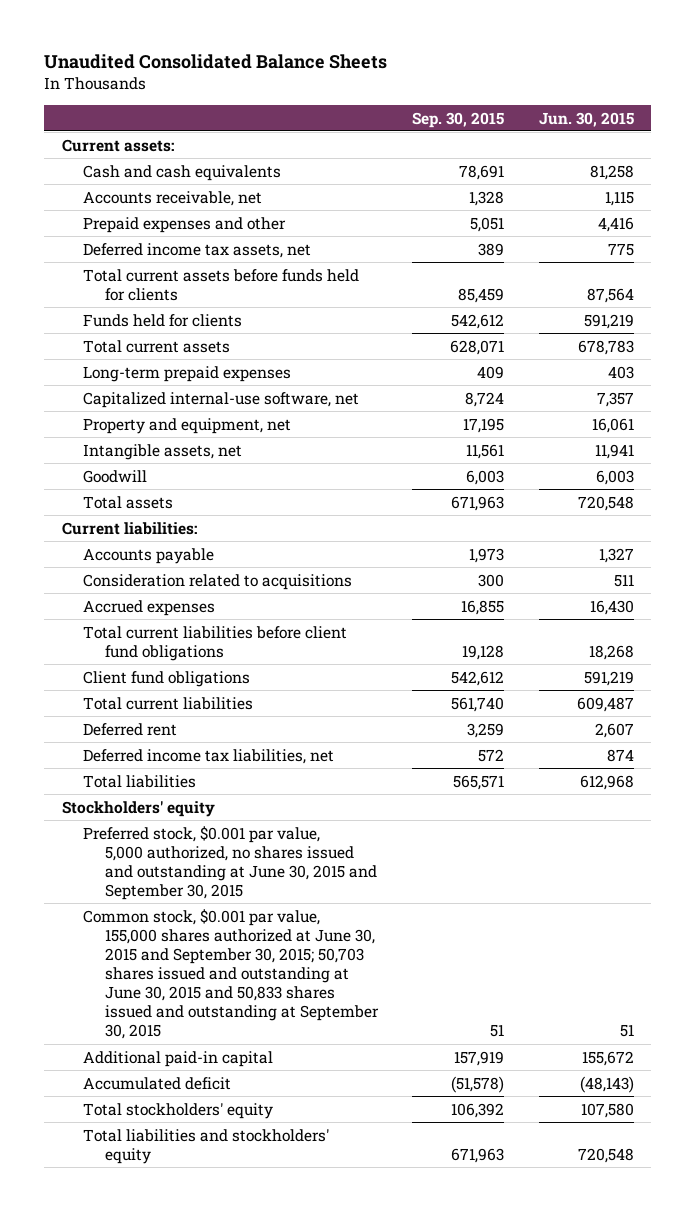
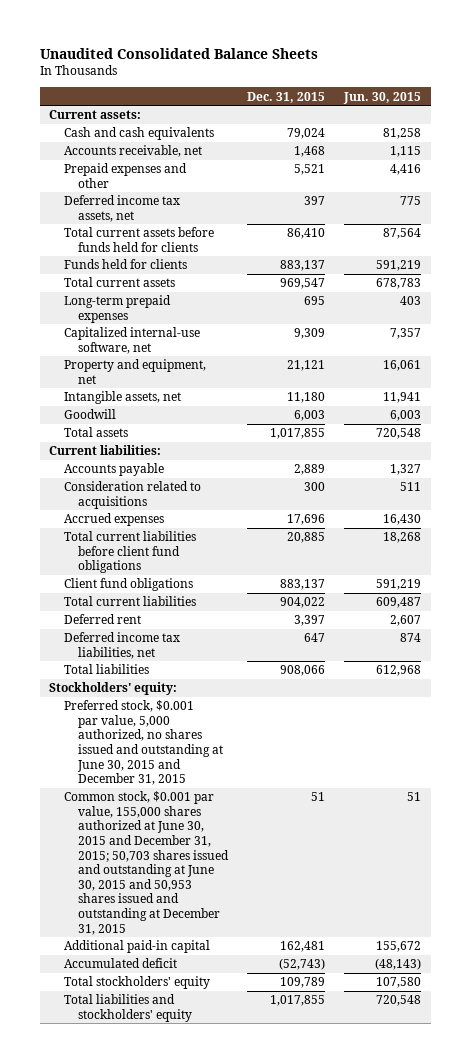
- | Sep. 30, 2015 | Jun. 30, 2015
+ | Dec. 31, 2015 | Jun. 30, 2015
- Stockholders' equity
- Preferred stock, $0.001 par value, 5,000 authorized, no shares issued and outstanding at June 30, 2015 and September 30, 2015
- Common stock, $0.001 par value, 155,000 shares authorized at June 30, 2015 and September 30, 2015; 50,703 shares issued and outstanding at June 30, 2015 and 50,833 shares issued and outstanding at September 30, 2015 | 51 | 51
+ Stockholders' equity:
+ Preferred stock, $0.001 par value, 5,000 authorized, no shares issued and outstanding at June 30, 2015 and December 31, 2015
+ Common stock, $0.001 par value, 155,000 shares authorized at June 30, 2015 and December 31, 2015; 50,703 shares issued and outstanding at June 30, 2015 and 50,953 shares issued and outstanding at December 31, 2015 | 51 | 51

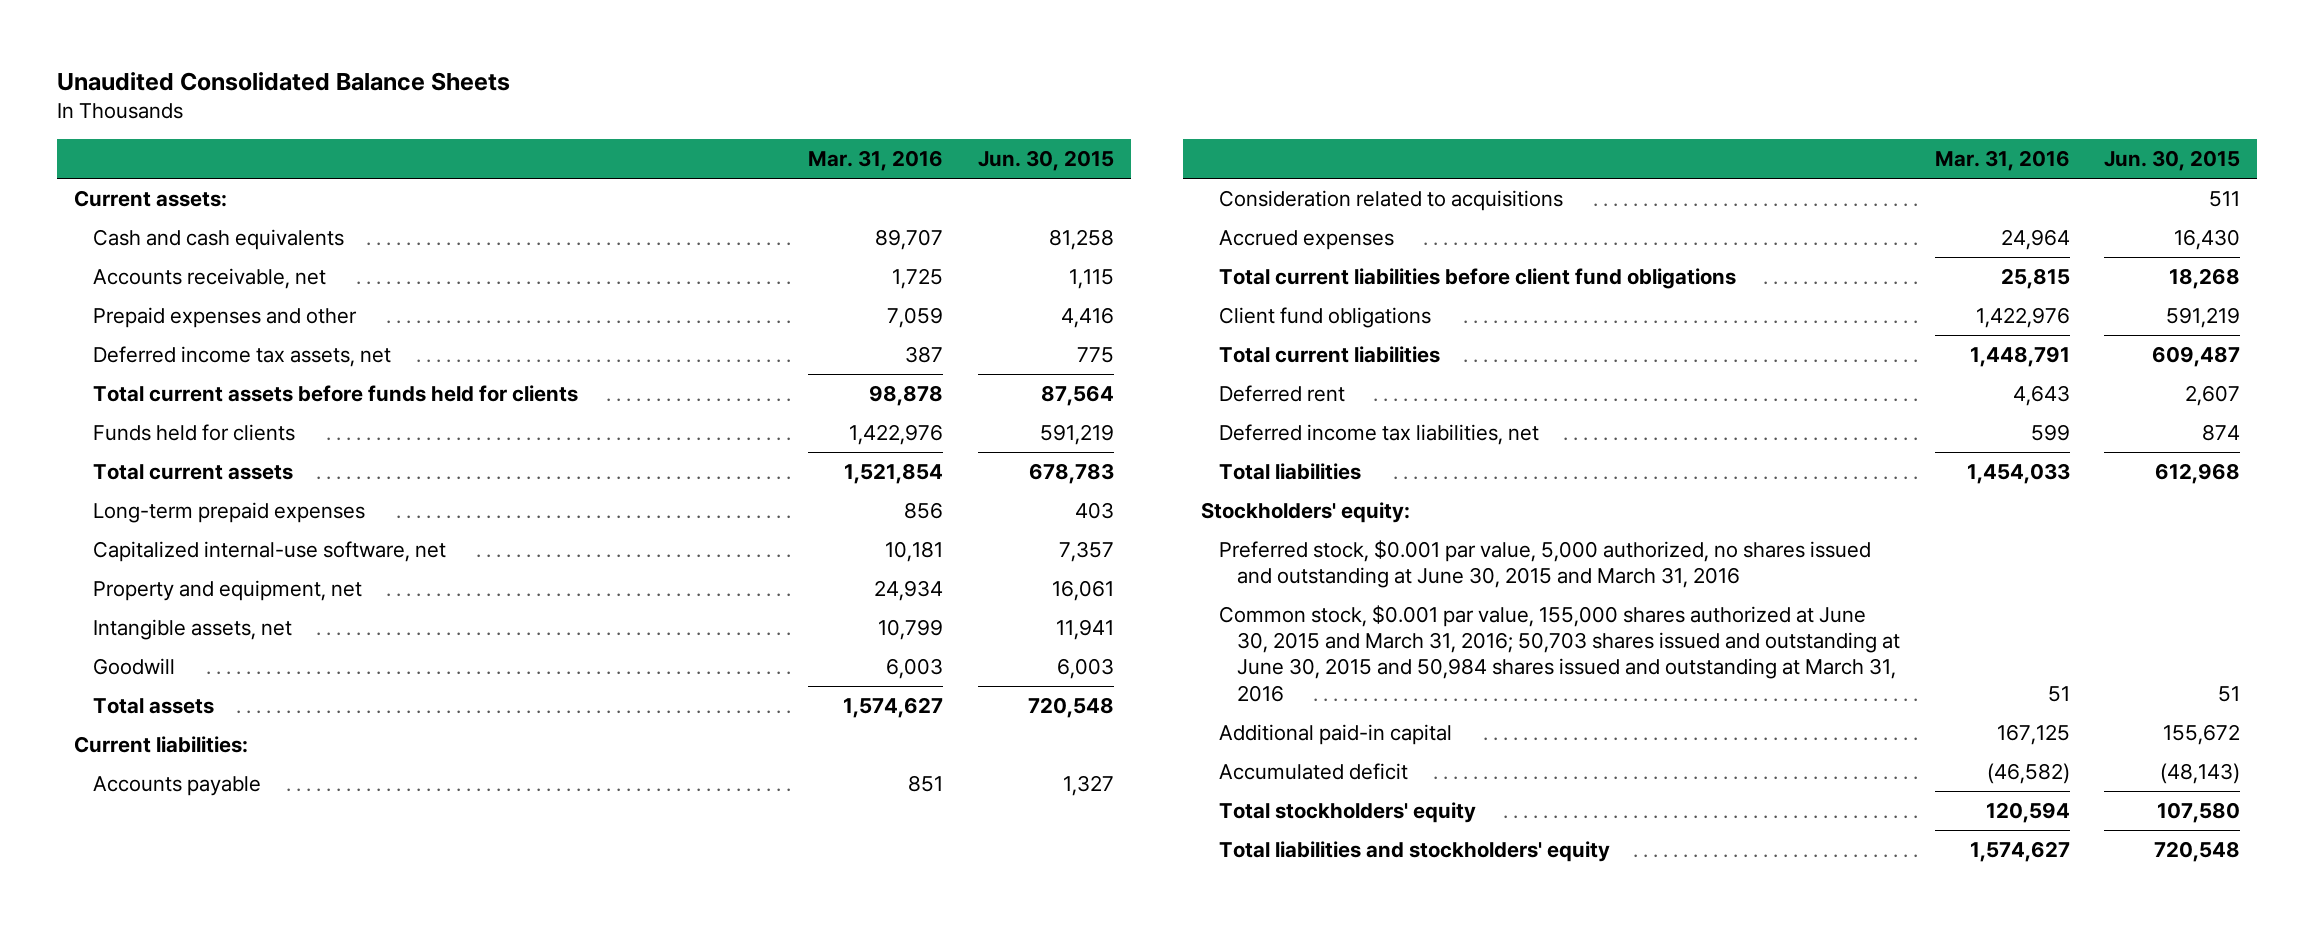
- | Dec. 31, 2015 | Jun. 30, 2015
+ | Mar. 31, 2016 | Jun. 30, 2015
- Preferred stock, $0.001 par value, 5,000 authorized, no shares issued and outstanding at June 30, 2015 and December 31, 2015
- Common stock, $0.001 par value, 155,000 shares authorized at June 30, 2015 and December 31, 2015; 50,703 shares issued and outstanding at June 30, 2015 and 50,953 shares issued and outstanding at December 31, 2015 | 51 | 51
+ Preferred stock, $0.001 par value, 5,000 authorized, no shares issued and outstanding at June 30, 2015 and March 31, 2016
+ Common stock, $0.001 par value, 155,000 shares authorized at June 30, 2015 and March 31, 2016; 50,703 shares issued and outstanding at June 30, 2015 and 50,984 shares issued and outstanding at March 31, 2016 | 51 | 51

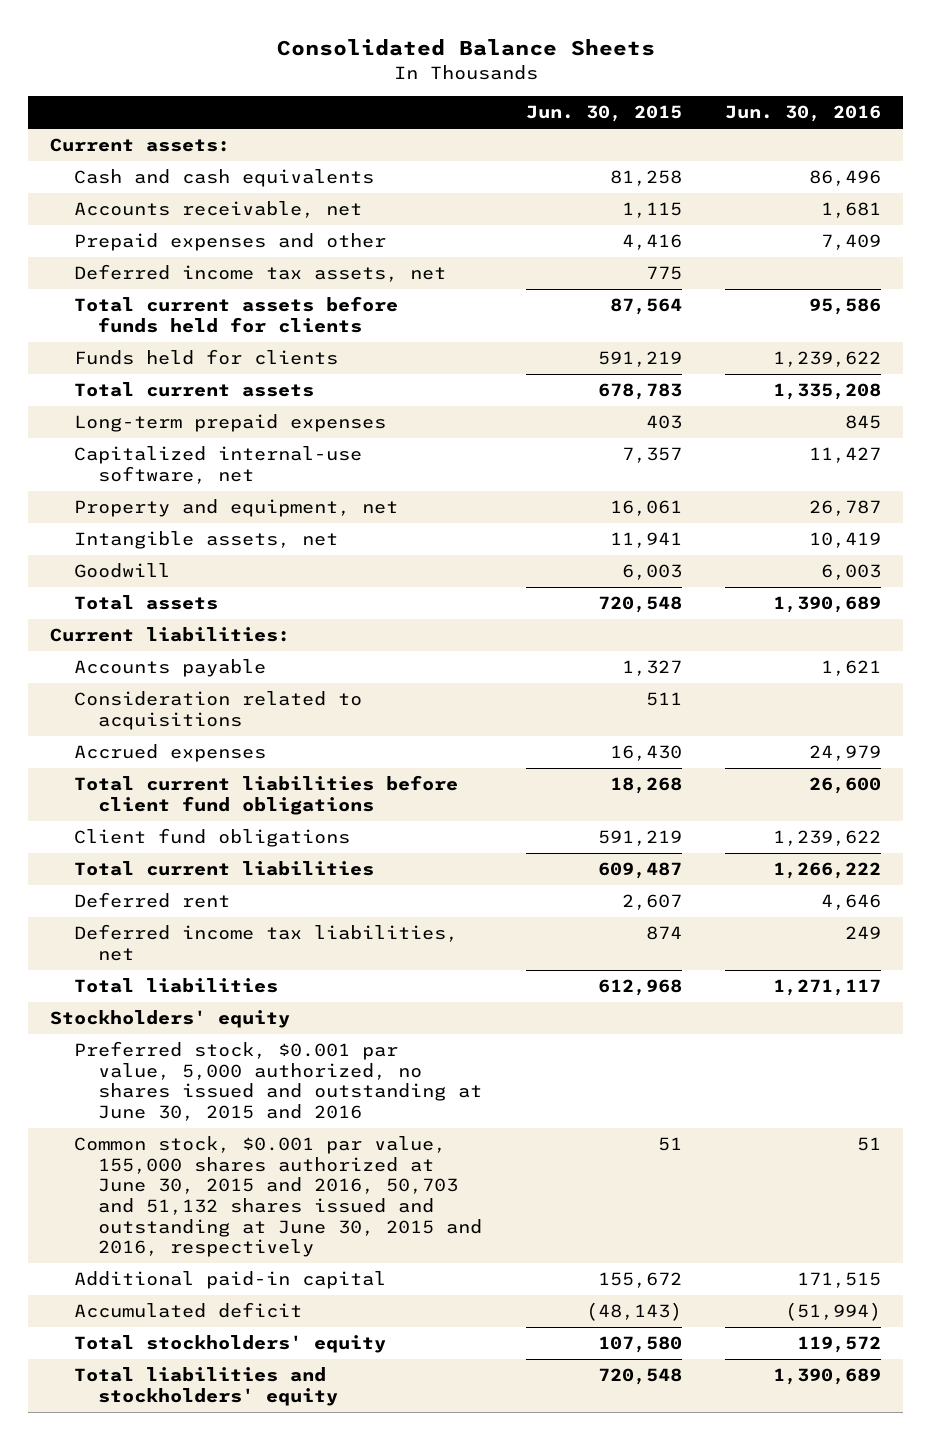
- Unaudited Consolidated Balance Sheets
+ Consolidated Balance Sheets
- | Mar. 31, 2016 | Jun. 30, 2015
+ | Jun. 30, 2015 | Jun. 30, 2016
- Stockholders' equity:
- Preferred stock, $0.001 par value, 5,000 authorized, no shares issued and outstanding at June 30, 2015 and March 31, 2016
- Common stock, $0.001 par value, 155,000 shares authorized at June 30, 2015 and March 31, 2016; 50,703 shares issued and outstanding at June 30, 2015 and 50,984 shares issued and outstanding at March 31, 2016 | 51 | 51
+ Stockholders' equity
+ Preferred stock, $0.001 par value, 5,000 authorized, no shares issued and outstanding at June 30, 2015 and 2016
+ Common stock, $0.001 par value, 155,000 shares authorized at June 30, 2015 and 2016, 50,703 and 51,132 shares issued and outstanding at June 30, 2015 and 2016, respectively | 51 | 51

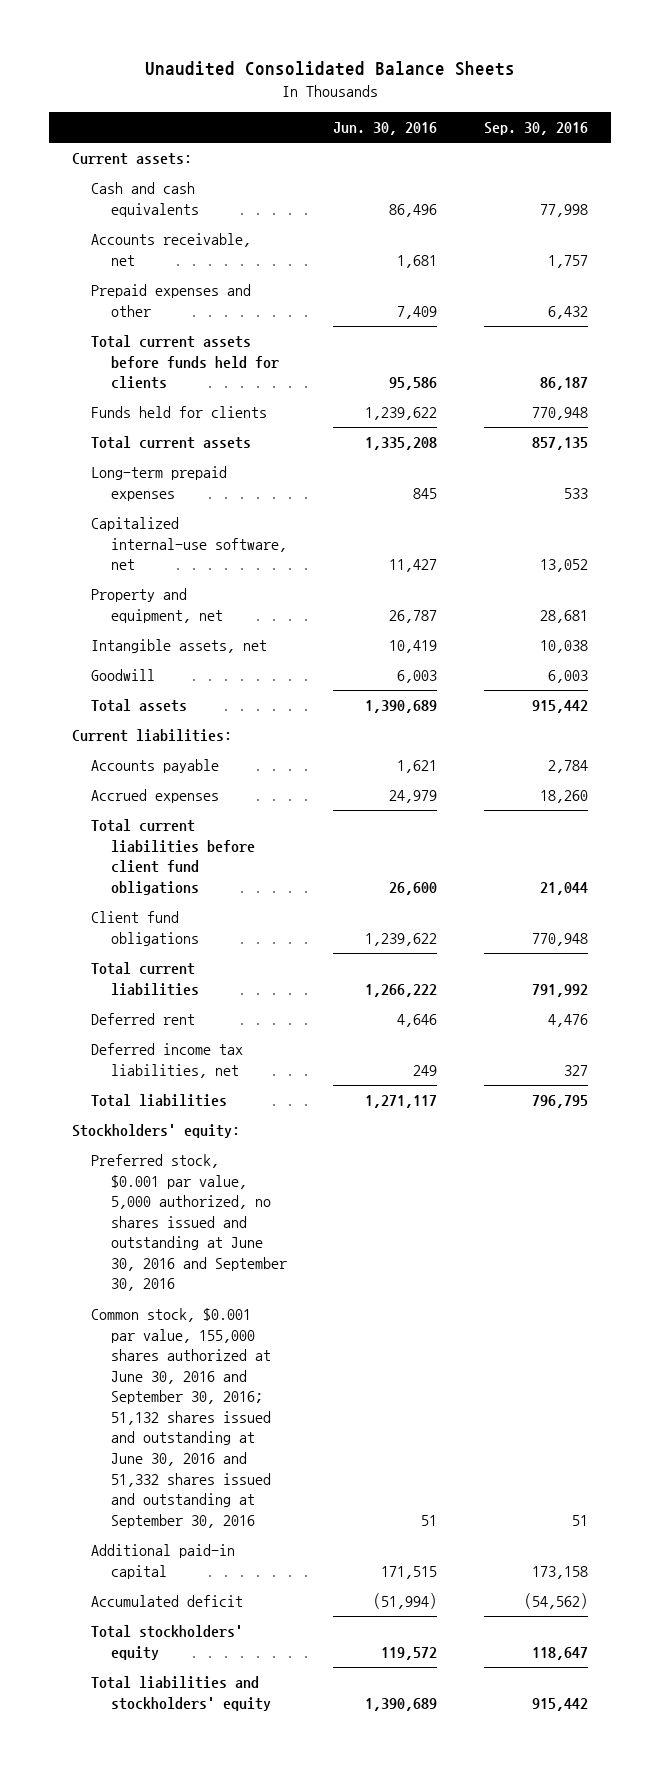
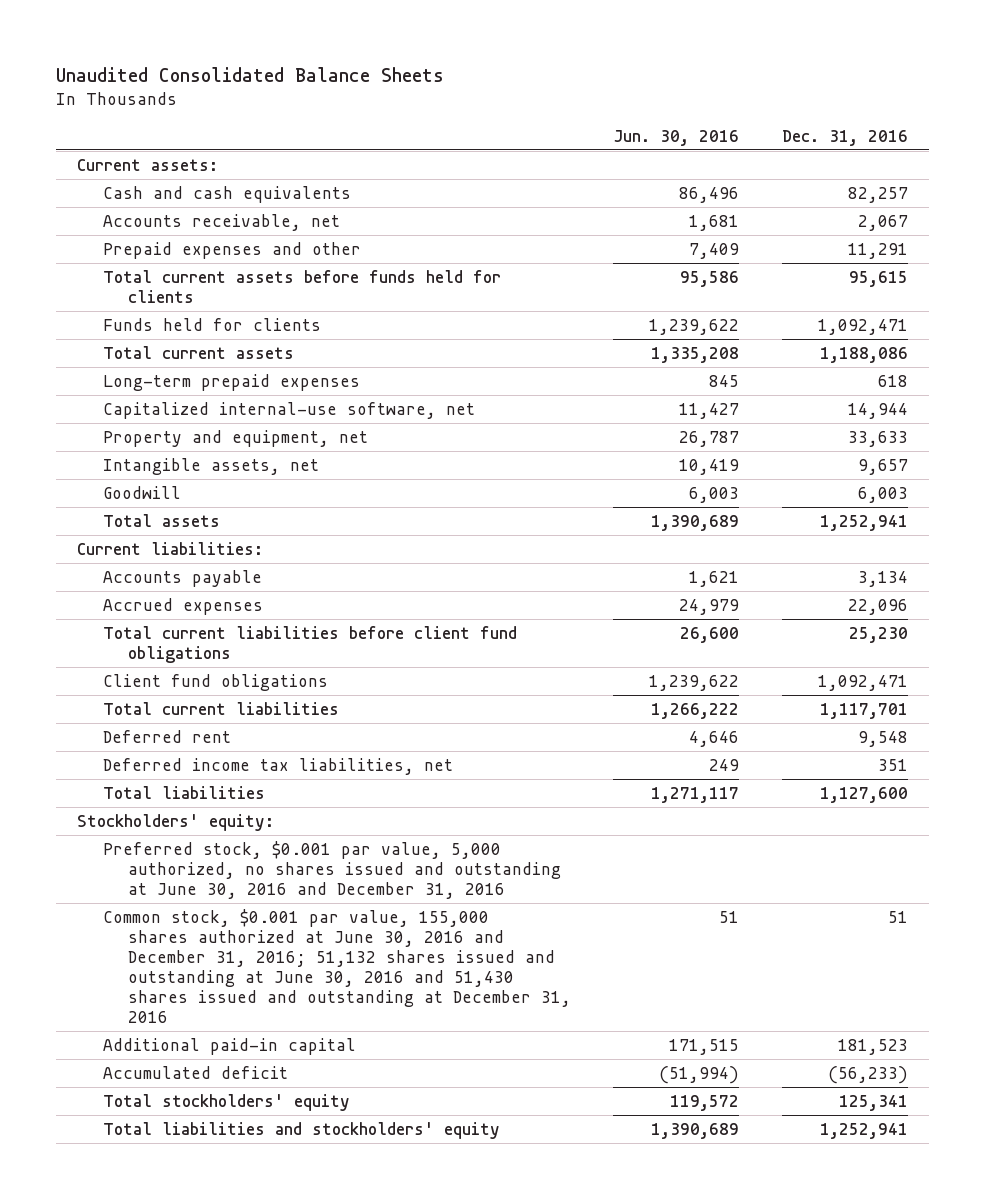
- | Jun. 30, 2016 | Sep. 30, 2016
+ | Jun. 30, 2016 | Dec. 31, 2016
- Preferred stock, $0.001 par value, 5,000 authorized, no shares issued and outstanding at June 30, 2016 and September 30, 2016
- Common stock, $0.001 par value, 155,000 shares authorized at June 30, 2016 and September 30, 2016; 51,132 shares issued and outstanding at June 30, 2016 and 51,332 shares issued and outstanding at September 30, 2016 | 51 | 51
+ Preferred stock, $0.001 par value, 5,000 authorized, no shares issued and outstanding at June 30, 2016 and December 31, 2016
+ Common stock, $0.001 par value, 155,000 shares authorized at June 30, 2016 and December 31, 2016; 51,132 shares issued and outstanding at June 30, 2016 and 51,430 shares issued and outstanding at December 31, 2016 | 51 | 51

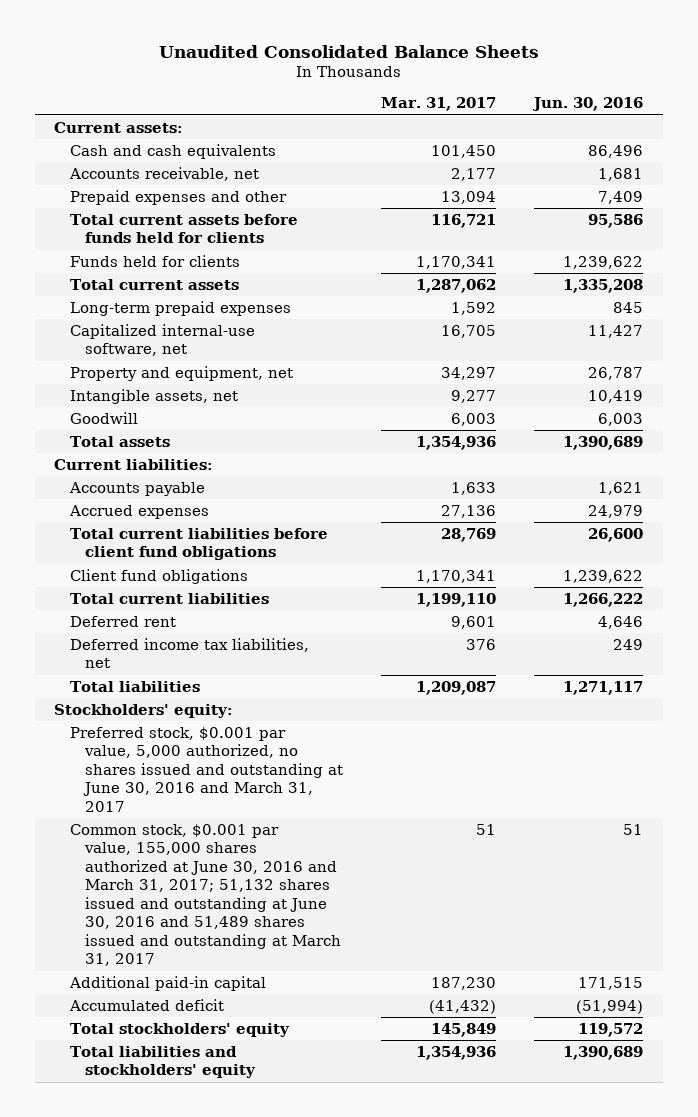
- | Jun. 30, 2016 | Dec. 31, 2016
+ | Mar. 31, 2017 | Jun. 30, 2016
- Preferred stock, $0.001 par value, 5,000 authorized, no shares issued and outstanding at June 30, 2016 and December 31, 2016
- Common stock, $0.001 par value, 155,000 shares authorized at June 30, 2016 and December 31, 2016; 51,132 shares issued and outstanding at June 30, 2016 and 51,430 shares issued and outstanding at December 31, 2016 | 51 | 51
+ Preferred stock, $0.001 par value, 5,000 authorized, no shares issued and outstanding at June 30, 2016 and March 31, 2017
+ Common stock, $0.001 par value, 155,000 shares authorized at June 30, 2016 and March 31, 2017; 51,132 shares issued and outstanding at June 30, 2016 and 51,489 shares issued and outstanding at March 31, 2017 | 51 | 51

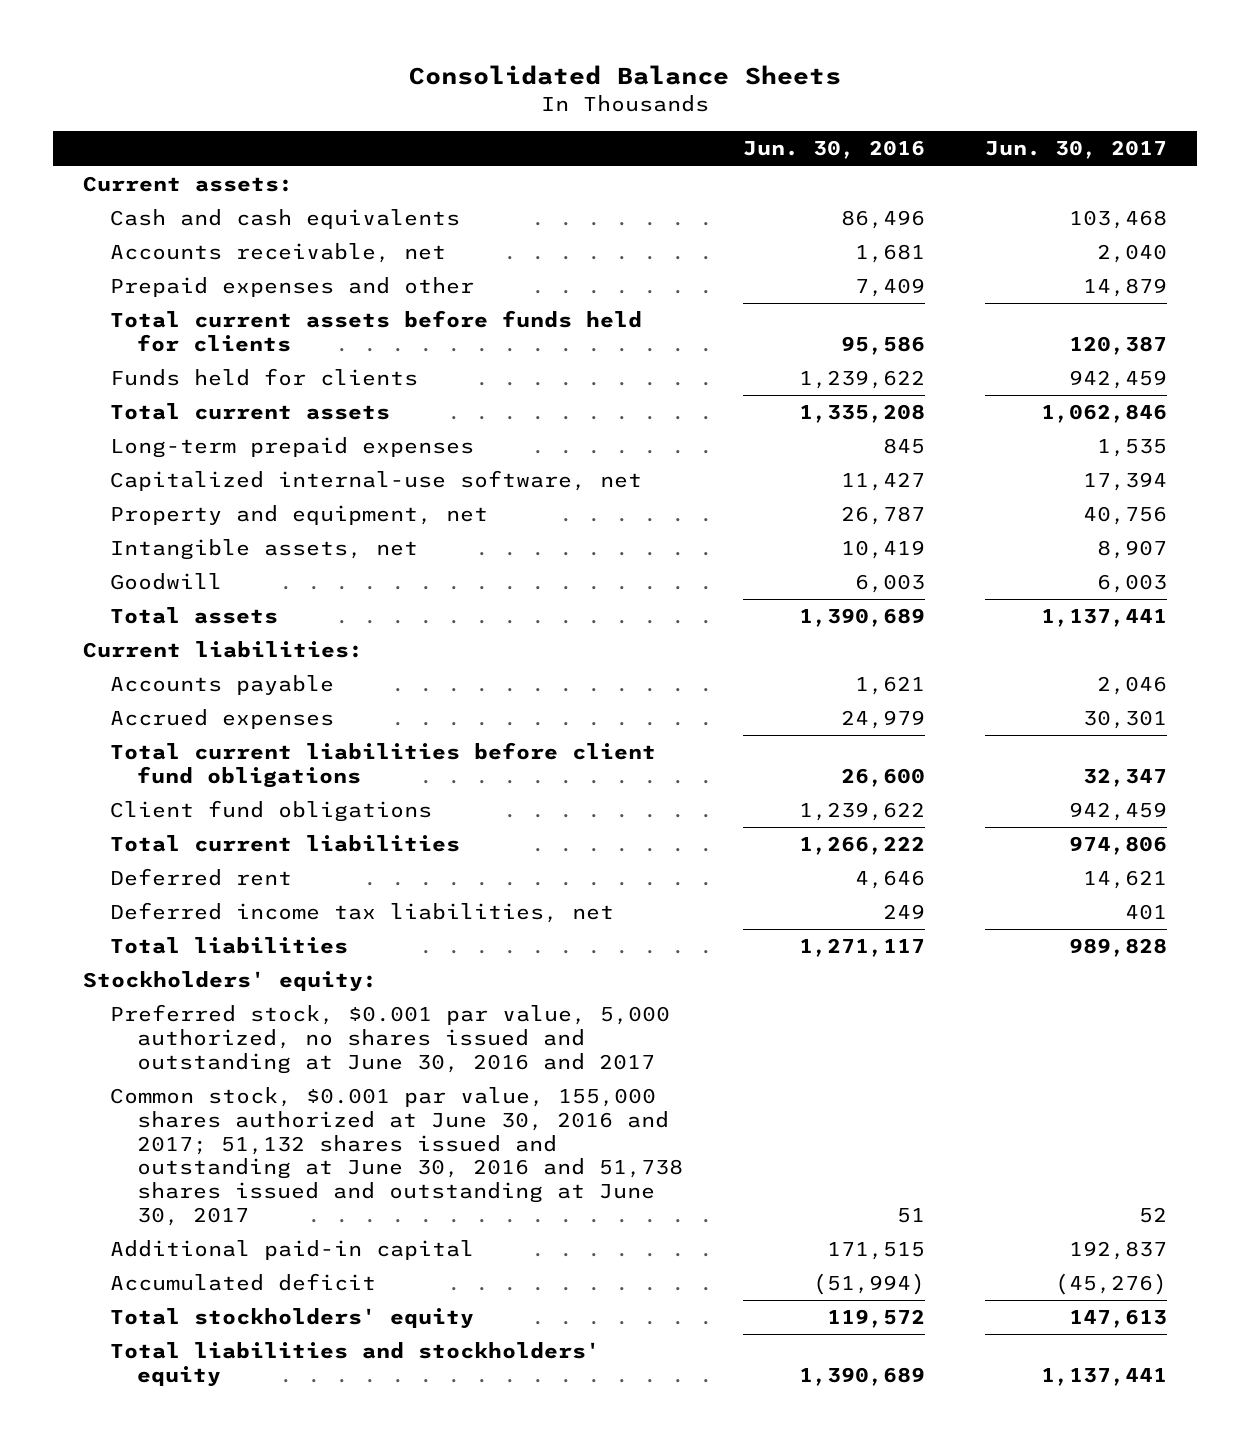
- Unaudited Consolidated Balance Sheets
+ Consolidated Balance Sheets
- | Mar. 31, 2017 | Jun. 30, 2016
+ | Jun. 30, 2016 | Jun. 30, 2017
- Preferred stock, $0.001 par value, 5,000 authorized, no shares issued and outstanding at June 30, 2016 and March 31, 2017
- Common stock, $0.001 par value, 155,000 shares authorized at June 30, 2016 and March 31, 2017; 51,132 shares issued and outstanding at June 30, 2016 and 51,489 shares issued and outstanding at March 31, 2017 | 51 | 51
+ Preferred stock, $0.001 par value, 5,000 authorized, no shares issued and outstanding at June 30, 2016 and 2017
+ Common stock, $0.001 par value, 155,000 shares authorized at June 30, 2016 and 2017; 51,132 shares issued and outstanding at June 30, 2016 and 51,738 shares issued and outstanding at June 30, 2017 | 51 | 52

